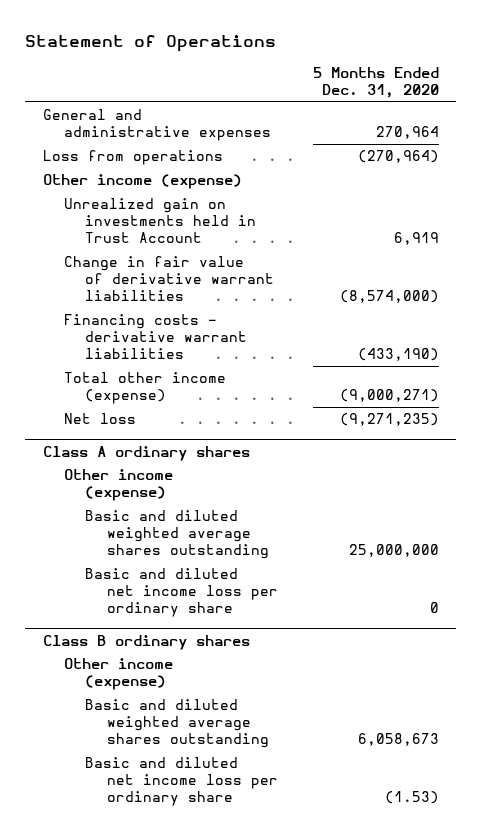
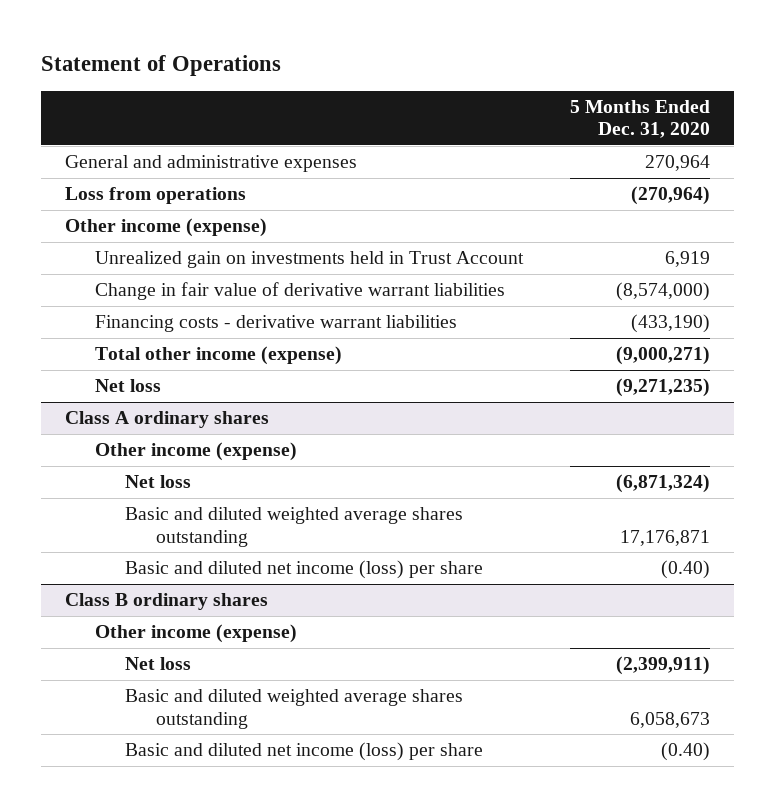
@ Class A ordinary shares
- Basic and diluted weighted average shares outstanding | 25,000,000
- Basic and diluted net income loss per ordinary share | 0
+ Net loss | (6,871,324)
+ Basic and diluted weighted average shares outstanding | 17,176,871
+ Basic and diluted net income (loss) per share | (0.40)
@ Class B ordinary shares
+ Net loss | (2,399,911)
- Basic and diluted net income loss per ordinary share | (1.53)
+ Basic and diluted net income (loss) per share | (0.40)

